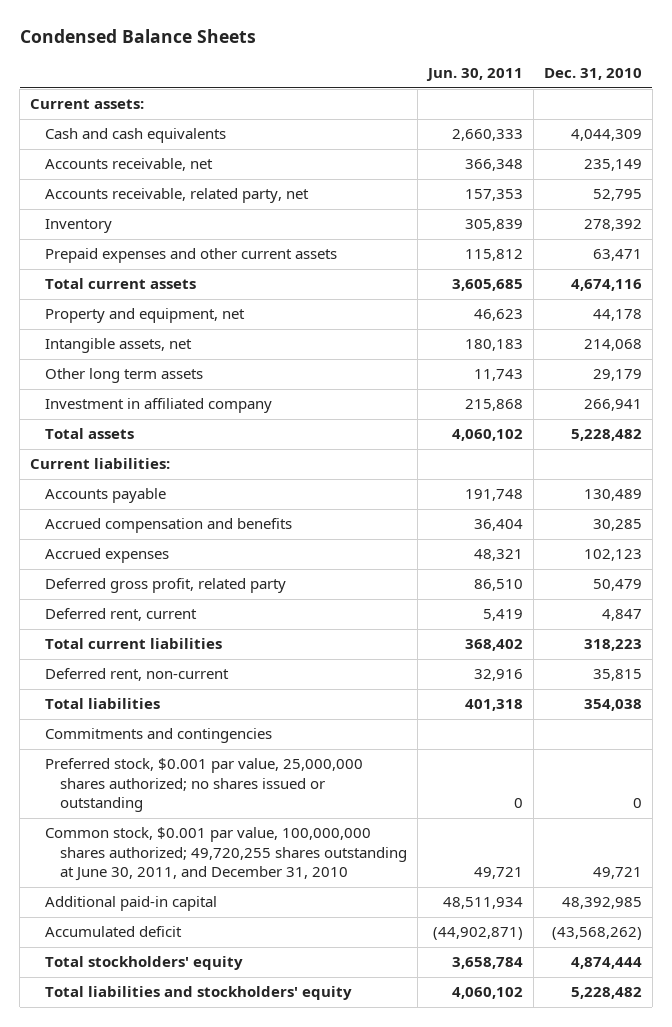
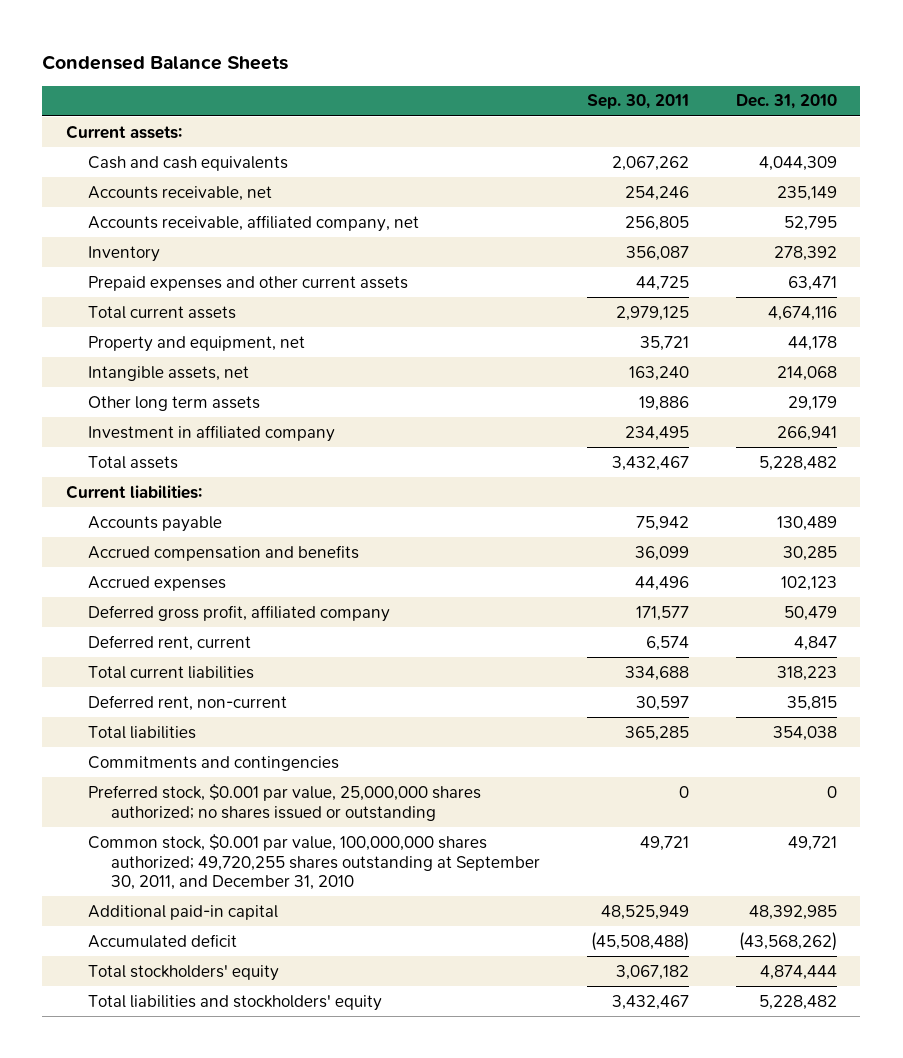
- | Jun. 30, 2011 | Dec. 31, 2010
+ | Sep. 30, 2011 | Dec. 31, 2010
- Accounts receivable, related party, net | 157,353 | 52,795
+ Accounts receivable, affiliated company, net | 256,805 | 52,795
- Deferred gross profit, related party | 86,510 | 50,479
+ Deferred gross profit, affiliated company | 171,577 | 50,479
- Common stock, $0.001 par value, 100,000,000 shares authorized; 49,720,255 shares outstanding at June 30, 2011, and December 31, 2010 | 49,721 | 49,721
+ Common stock, $0.001 par value, 100,000,000 shares authorized; 49,720,255 shares outstanding at September 30, 2011, and December 31, 2010 | 49,721 | 49,721

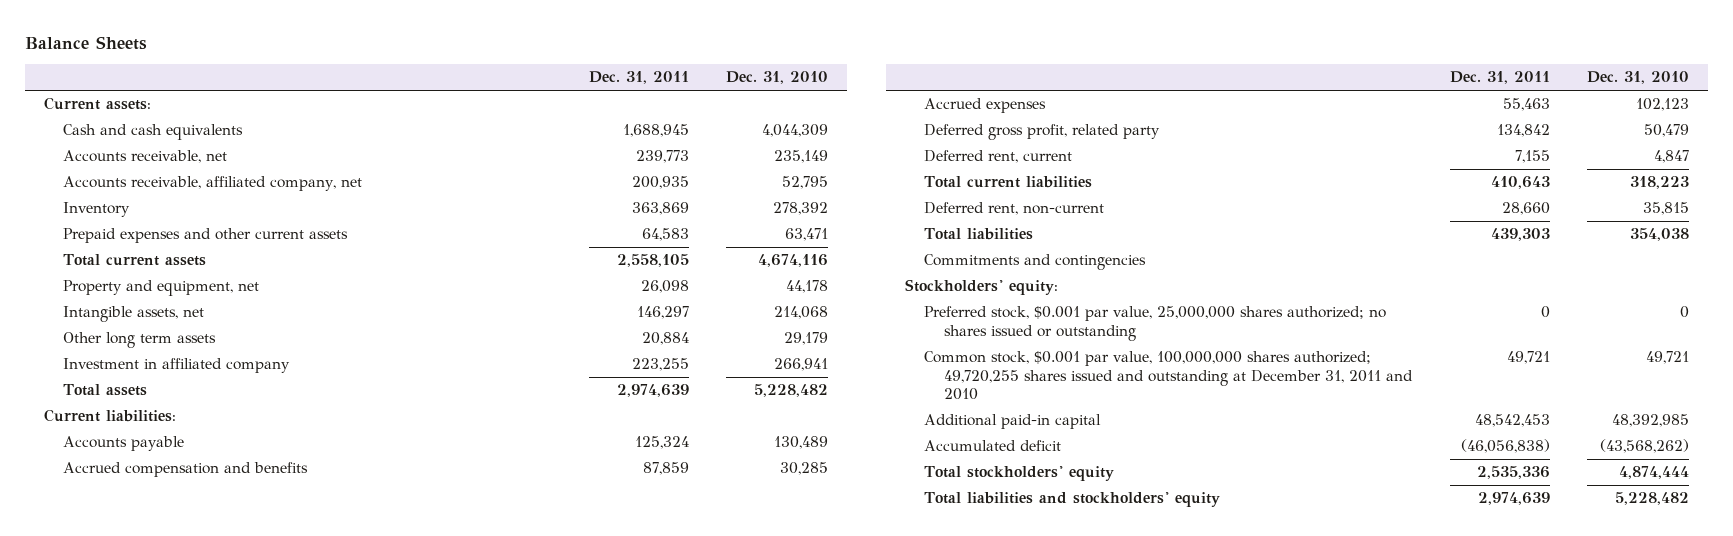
- Condensed Balance Sheets
+ Balance Sheets
- | Sep. 30, 2011 | Dec. 31, 2010
+ | Dec. 31, 2011 | Dec. 31, 2010
- Deferred gross profit, affiliated company | 171,577 | 50,479
+ Deferred gross profit, related party | 134,842 | 50,479
+ Stockholders' equity:
- Common stock, $0.001 par value, 100,000,000 shares authorized; 49,720,255 shares outstanding at September 30, 2011, and December 31, 2010 | 49,721 | 49,721
+ Common stock, $0.001 par value, 100,000,000 shares authorized; 49,720,255 shares issued and outstanding at December 31, 2011 and 2010 | 49,721 | 49,721

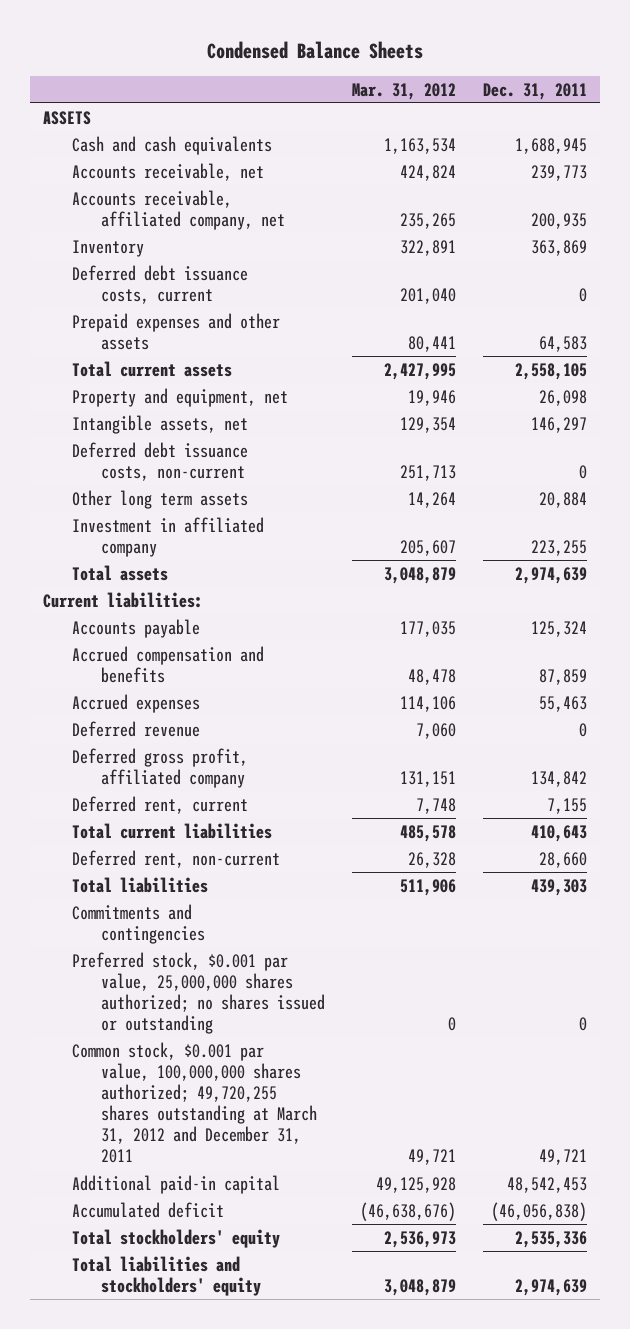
- Balance Sheets
+ Condensed Balance Sheets
- | Dec. 31, 2011 | Dec. 31, 2010
+ | Mar. 31, 2012 | Dec. 31, 2011
- Current assets:
+ ASSETS
- Prepaid expenses and other current assets | 64,583 | 63,471
+ Deferred debt issuance costs, current | 201,040 | 0
+ Prepaid expenses and other assets | 80,441 | 64,583
+ Deferred debt issuance costs, non-current | 251,713 | 0
- Deferred gross profit, related party | 134,842 | 50,479
+ Deferred revenue | 7,060 | 0
+ Deferred gross profit, affiliated company | 131,151 | 134,842
- Stockholders' equity:
- Common stock, $0.001 par value, 100,000,000 shares authorized; 49,720,255 shares issued and outstanding at December 31, 2011 and 2010 | 49,721 | 49,721
+ Common stock, $0.001 par value, 100,000,000 shares authorized; 49,720,255 shares outstanding at March 31, 2012 and December 31, 2011 | 49,721 | 49,721

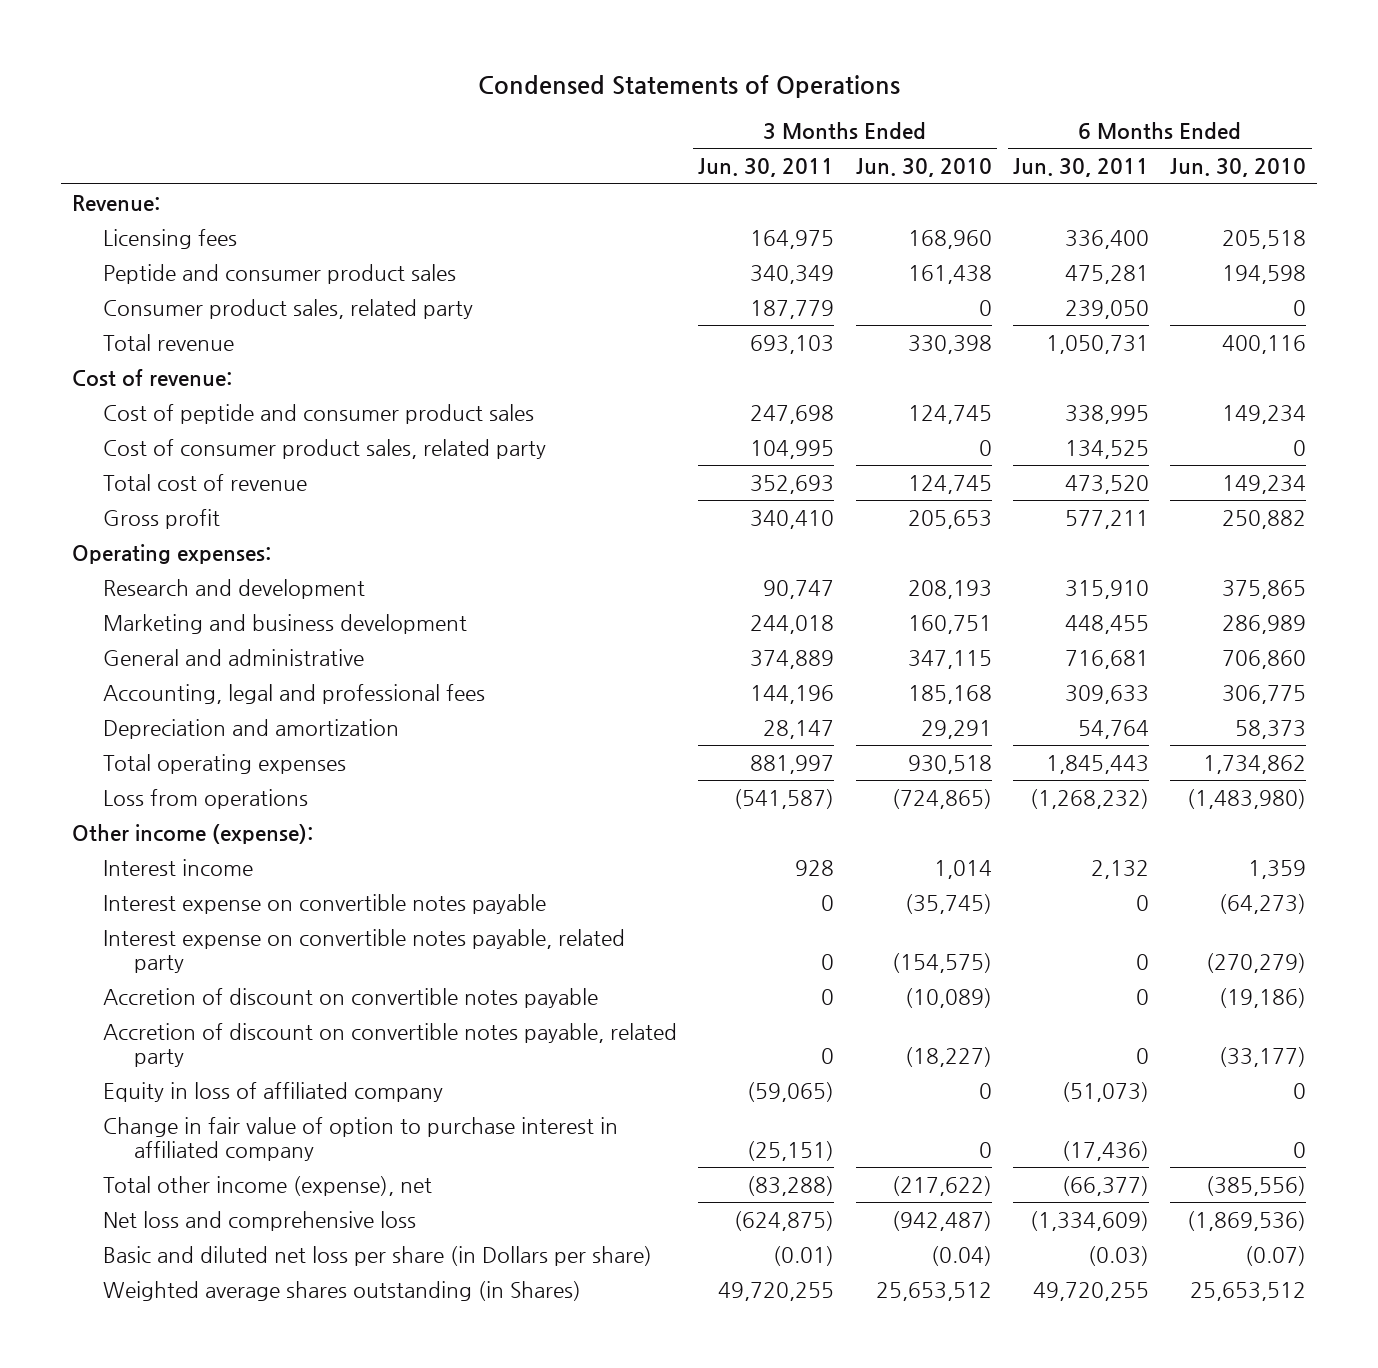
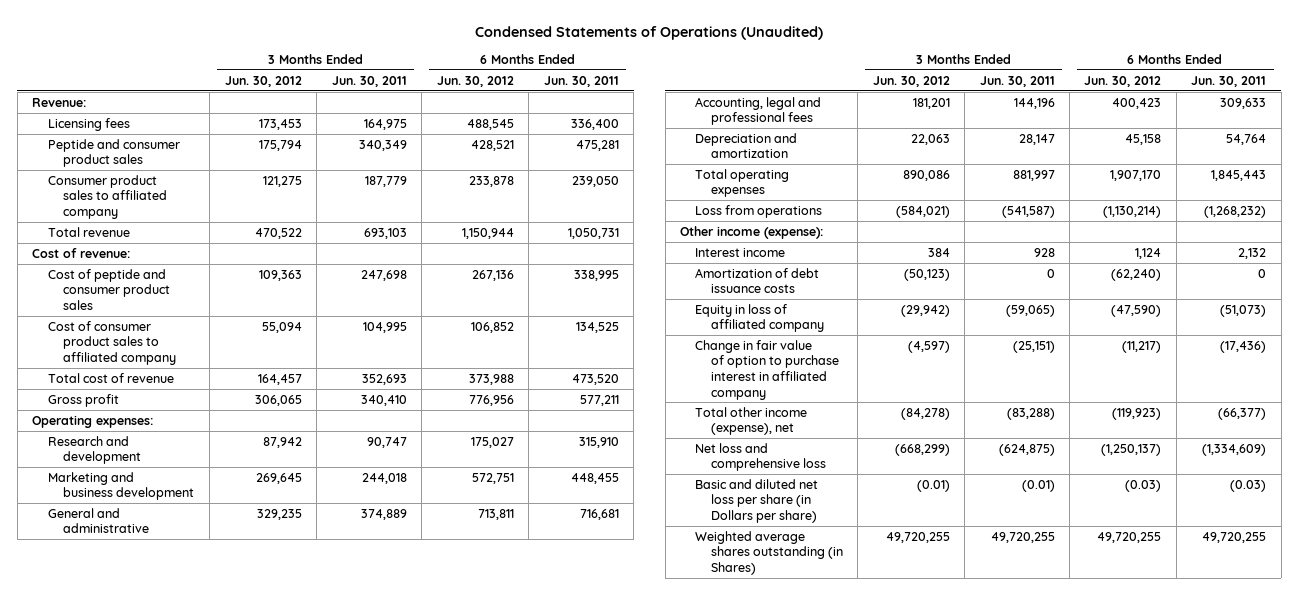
- Condensed Statements of Operations
+ Condensed Statements of Operations (Unaudited)
- | 3 Months Ended Jun. 30, 2011 | 3 Months Ended Jun. 30, 2010 | 6 Months Ended Jun. 30, 2011 | 6 Months Ended Jun. 30, 2010
+ | 3 Months Ended Jun. 30, 2012 | 3 Months Ended Jun. 30, 2011 | 6 Months Ended Jun. 30, 2012 | 6 Months Ended Jun. 30, 2011
- Consumer product sales, related party | 187,779 | 0 | 239,050 | 0
+ Consumer product sales to affiliated company | 121,275 | 187,779 | 233,878 | 239,050
- Cost of consumer product sales, related party | 104,995 | 0 | 134,525 | 0
+ Cost of consumer product sales to affiliated company | 55,094 | 104,995 | 106,852 | 134,525
- Interest expense on convertible notes payable | 0 | (35,745) | 0 | (64,273)
- Interest expense on convertible notes payable, related party | 0 | (154,575) | 0 | (270,279)
- Accretion of discount on convertible notes payable | 0 | (10,089) | 0 | (19,186)
- Accretion of discount on convertible notes payable, related party | 0 | (18,227) | 0 | (33,177)
+ Amortization of debt issuance costs | (50,123) | 0 | (62,240) | 0

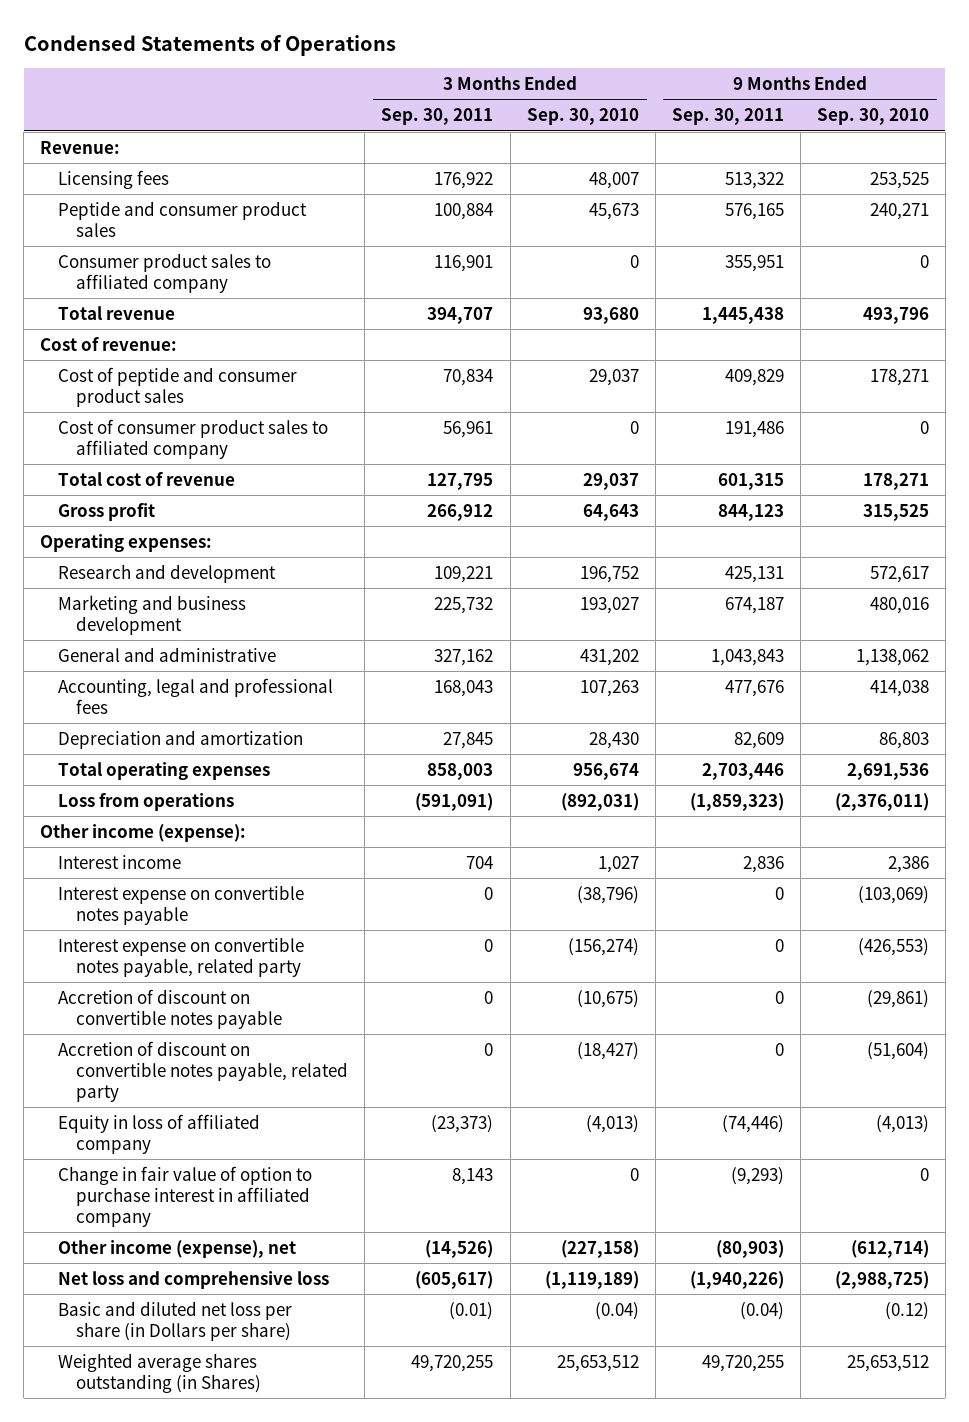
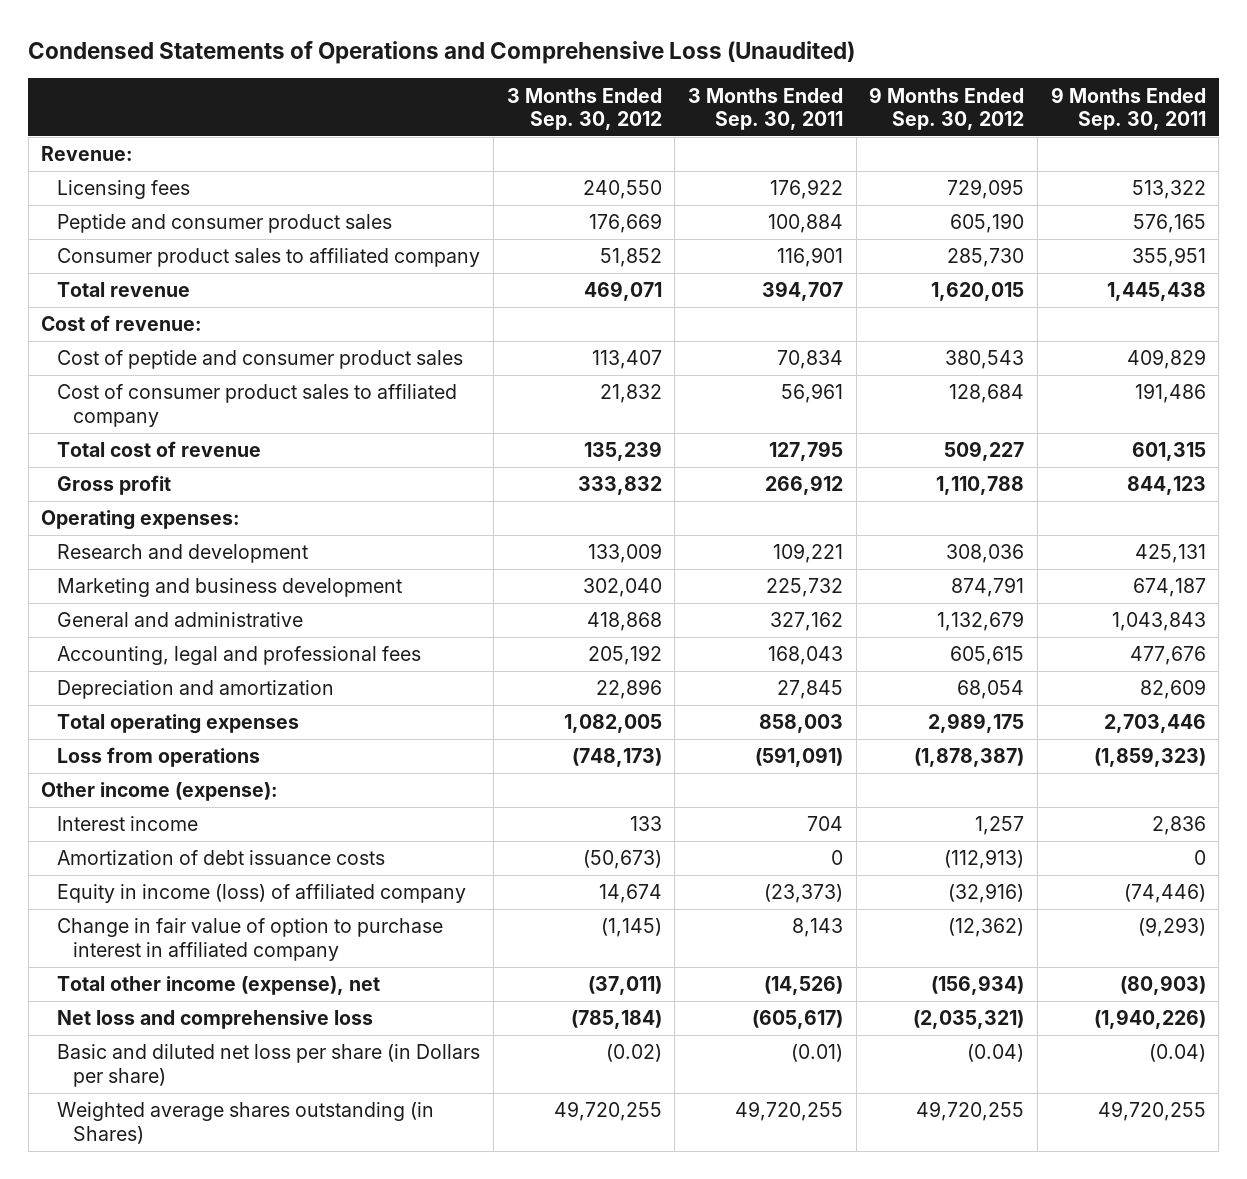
- Condensed Statements of Operations
+ Condensed Statements of Operations and Comprehensive Loss (Unaudited)
- | 3 Months Ended Sep. 30, 2011 | 3 Months Ended Sep. 30, 2010 | 9 Months Ended Sep. 30, 2011 | 9 Months Ended Sep. 30, 2010
+ | 3 Months Ended Sep. 30, 2012 | 3 Months Ended Sep. 30, 2011 | 9 Months Ended Sep. 30, 2012 | 9 Months Ended Sep. 30, 2011
- Interest expense on convertible notes payable | 0 | (38,796) | 0 | (103,069)
- Interest expense on convertible notes payable, related party | 0 | (156,274) | 0 | (426,553)
- Accretion of discount on convertible notes payable | 0 | (10,675) | 0 | (29,861)
- Accretion of discount on convertible notes payable, related party | 0 | (18,427) | 0 | (51,604)
- Equity in loss of affiliated company | (23,373) | (4,013) | (74,446) | (4,013)
+ Amortization of debt issuance costs | (50,673) | 0 | (112,913) | 0
+ Equity in income (loss) of affiliated company | 14,674 | (23,373) | (32,916) | (74,446)
- Other income (expense), net | (14,526) | (227,158) | (80,903) | (612,714)
+ Total other income (expense), net | (37,011) | (14,526) | (156,934) | (80,903)

